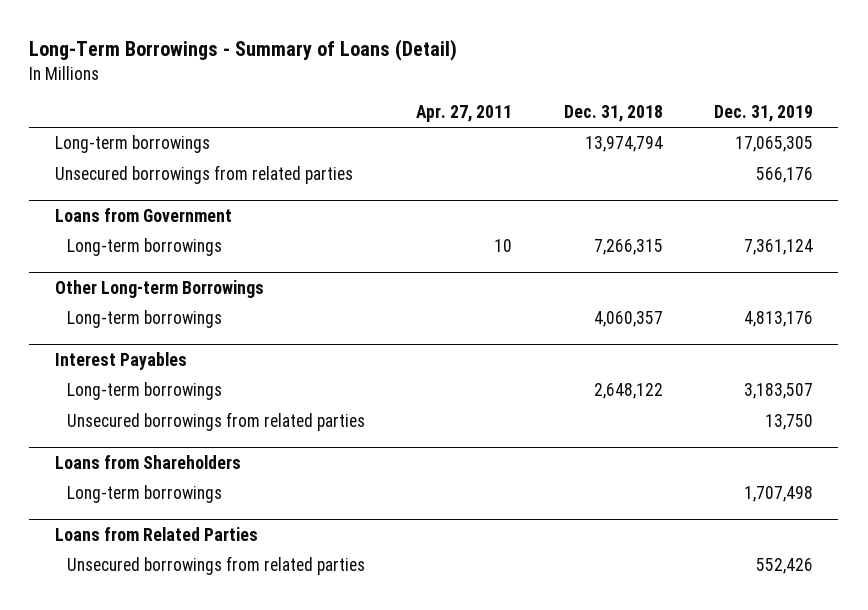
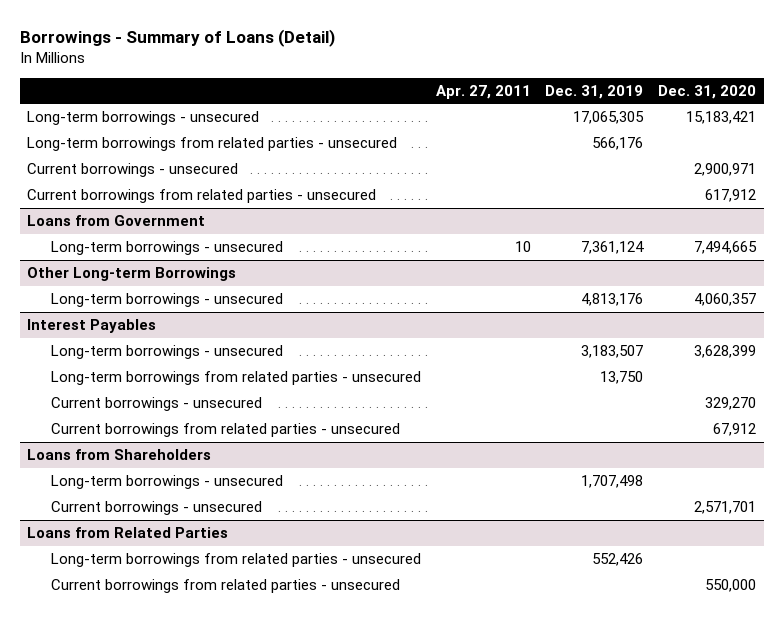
- Long-Term Borrowings - Summary of Loans (Detail)
+ Borrowings - Summary of Loans (Detail)
- | Apr. 27, 2011 | Dec. 31, 2018 | Dec. 31, 2019
+ | Apr. 27, 2011 | Dec. 31, 2019 | Dec. 31, 2020
- Long-term borrowings | | 13,974,794 | 17,065,305
- Unsecured borrowings from related parties | | | 566,176
+ Long-term borrowings - unsecured | | 17,065,305 | 15,183,421
+ Long-term borrowings from related parties - unsecured | | 566,176 |
+ Current borrowings - unsecured | | | 2,900,971
+ Current borrowings from related parties - unsecured | | | 617,912
@ Loans from Government
- Long-term borrowings | 10 | 7,266,315 | 7,361,124
+ Long-term borrowings - unsecured | 10 | 7,361,124 | 7,494,665
@ Other Long-term Borrowings
- Long-term borrowings | | 4,060,357 | 4,813,176
+ Long-term borrowings - unsecured | | 4,813,176 | 4,060,357
@ Interest Payables
- Long-term borrowings | | 2,648,122 | 3,183,507
- Unsecured borrowings from related parties | | | 13,750
+ Long-term borrowings - unsecured | | 3,183,507 | 3,628,399
+ Long-term borrowings from related parties - unsecured | | 13,750 |
+ Current borrowings - unsecured | | | 329,270
+ Current borrowings from related parties - unsecured | | | 67,912
@ Loans from Shareholders
- Long-term borrowings | | | 1,707,498
+ Long-term borrowings - unsecured | | 1,707,498 |
+ Current borrowings - unsecured | | | 2,571,701
@ Loans from Related Parties
- Unsecured borrowings from related parties | | | 552,426
+ Long-term borrowings from related parties - unsecured | | 552,426 |
+ Current borrowings from related parties - unsecured | | | 550,000

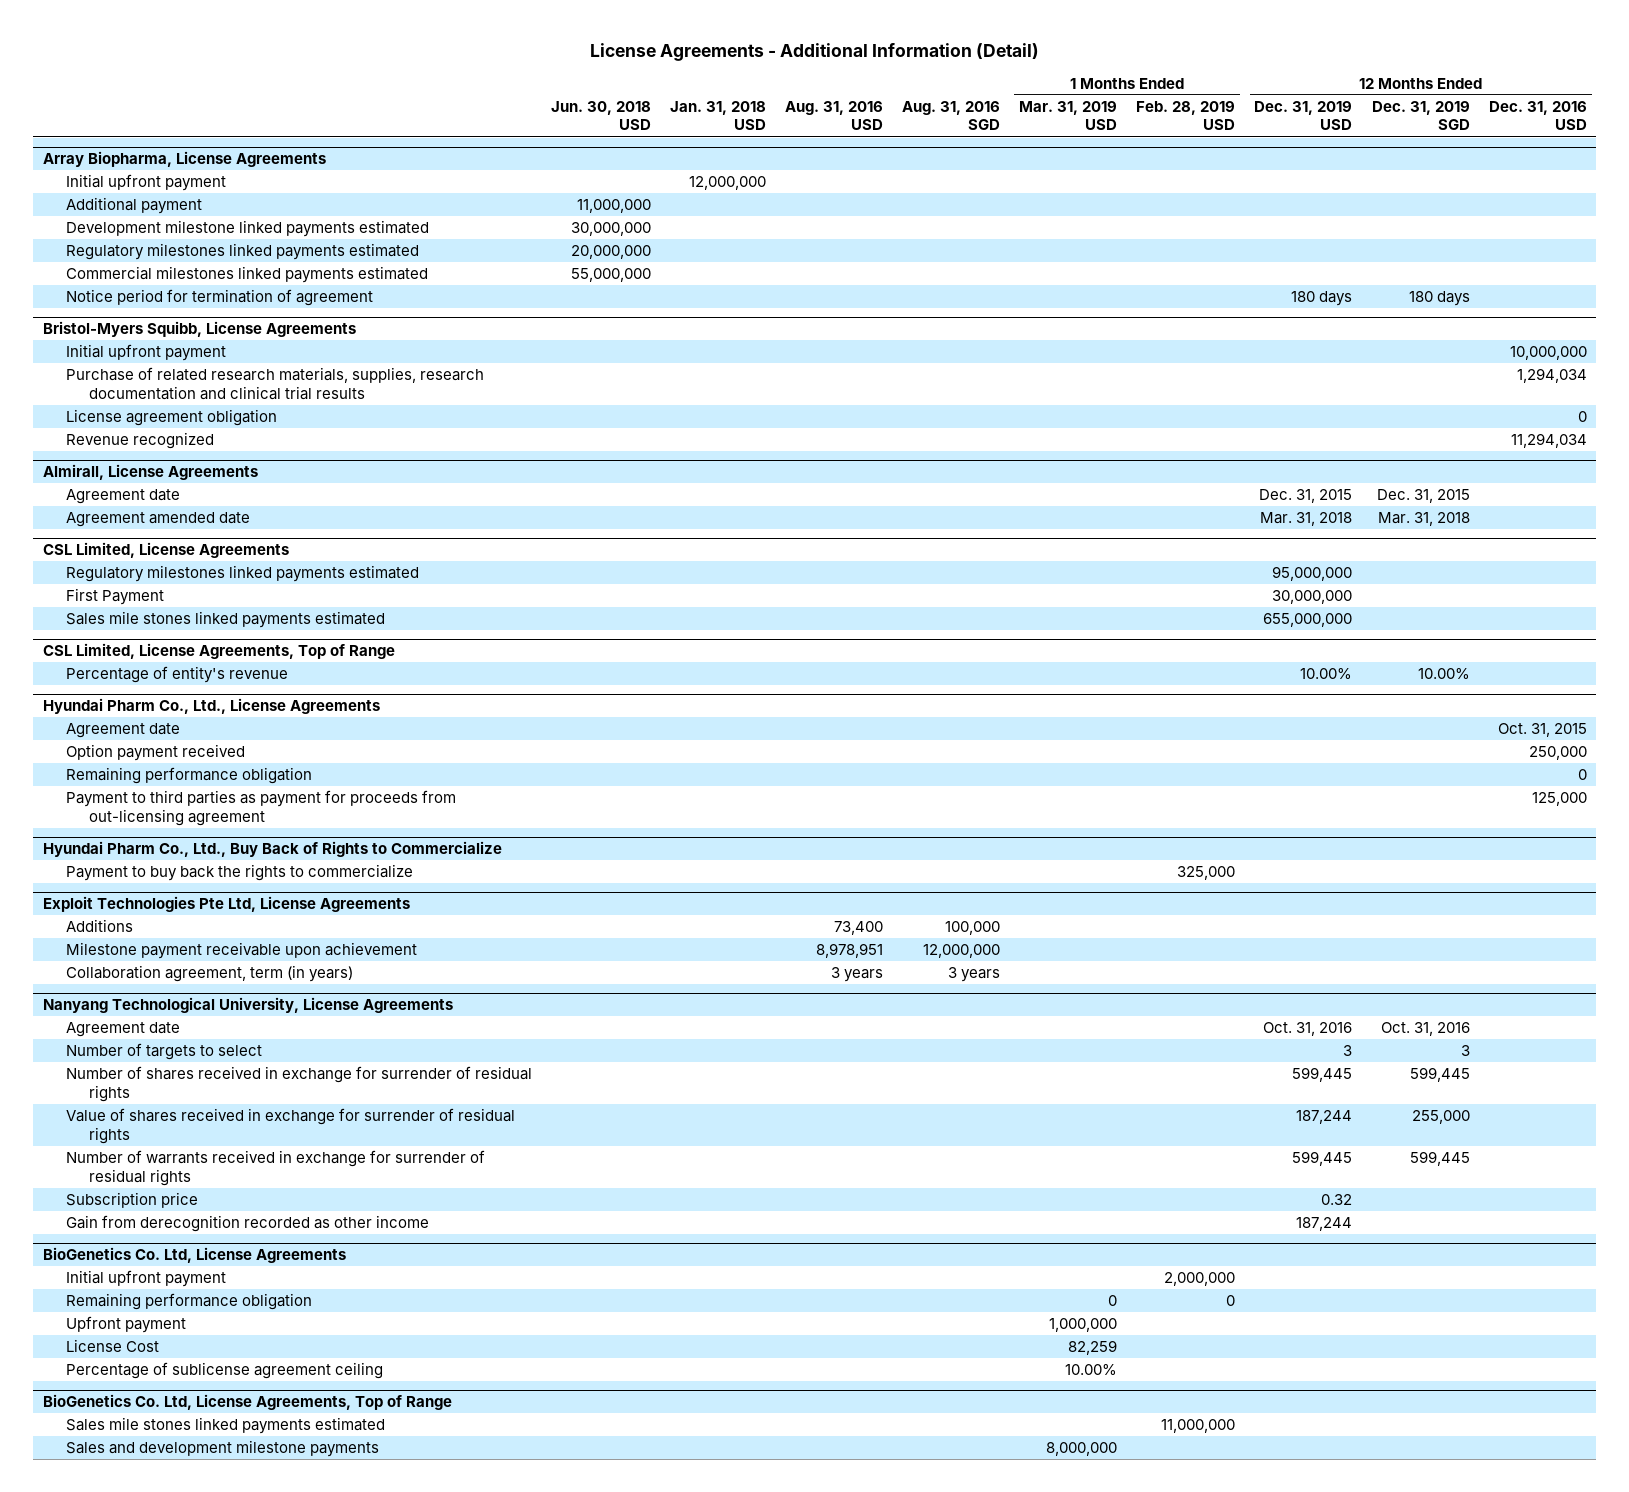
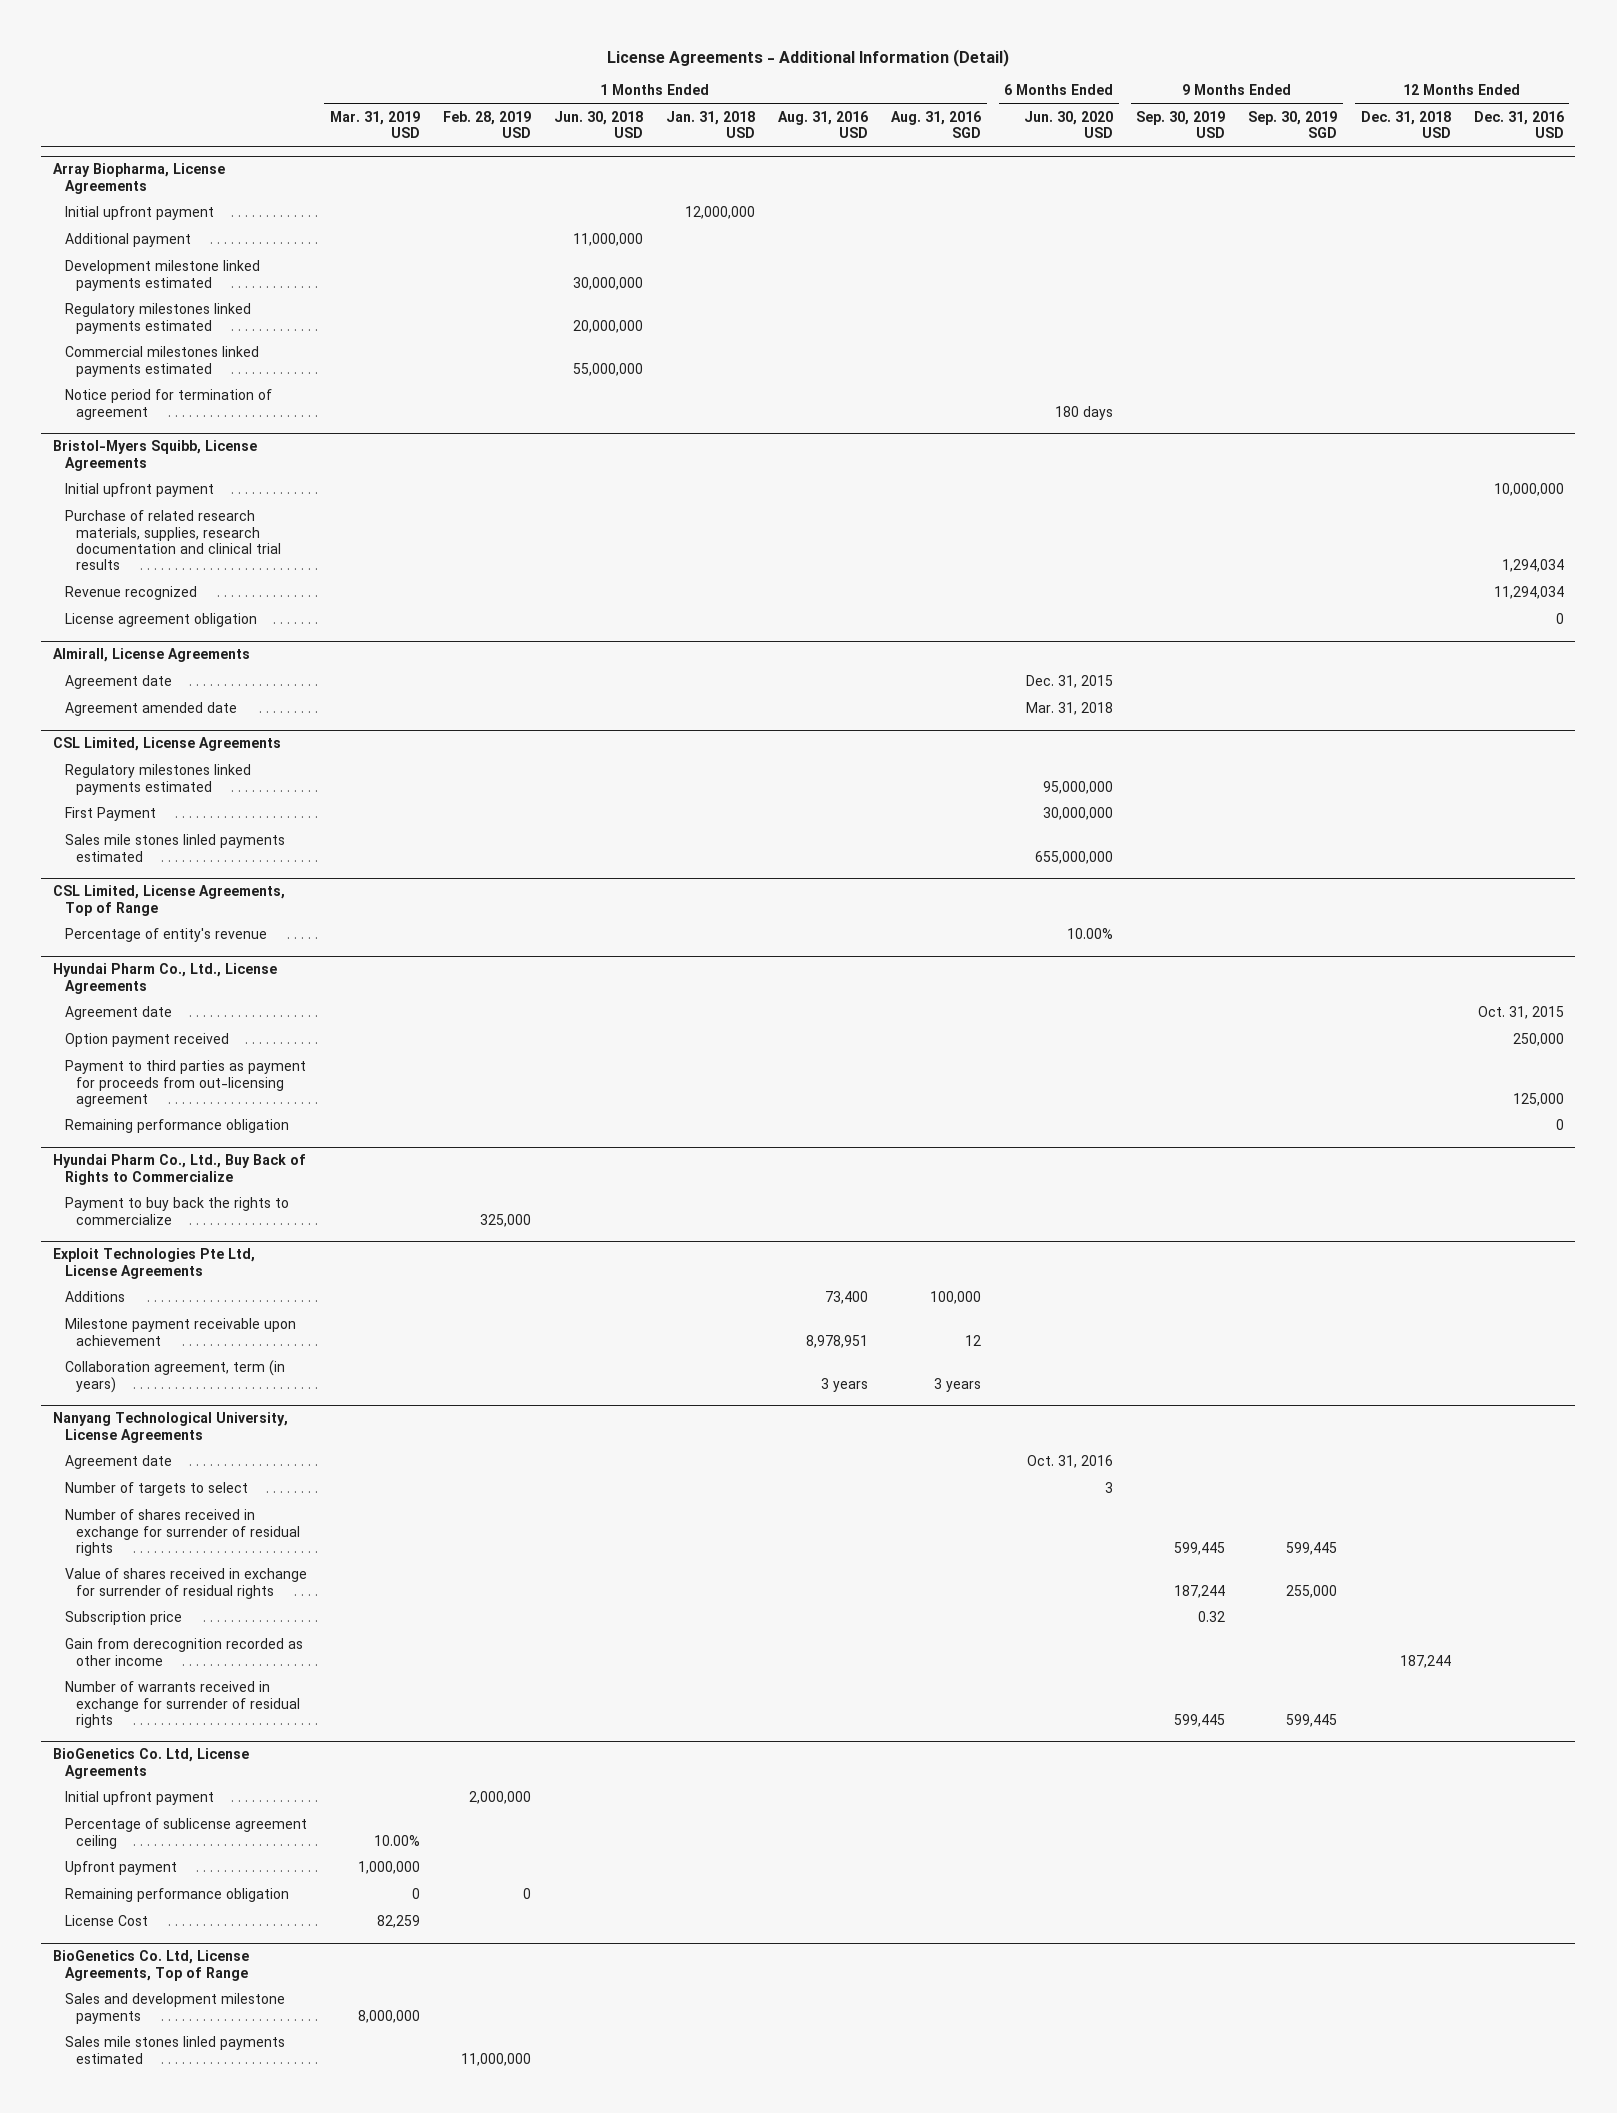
- | Jun. 30, 2018 USD | Jan. 31, 2018 USD | Aug. 31, 2016 USD | Aug. 31, 2016 SGD | 1 Months Ended Mar. 31, 2019 USD | 1 Months Ended Feb. 28, 2019 USD | 12 Months Ended Dec. 31, 2019 USD | 12 Months Ended Dec. 31, 2019 SGD | 12 Months Ended Dec. 31, 2016 USD
+ | 1 Months Ended Mar. 31, 2019 USD | 1 Months Ended Feb. 28, 2019 USD | 1 Months Ended Jun. 30, 2018 USD | 1 Months Ended Jan. 31, 2018 USD | 1 Months Ended Aug. 31, 2016 USD | 1 Months Ended Aug. 31, 2016 SGD | 6 Months Ended Jun. 30, 2020 USD | 9 Months Ended Sep. 30, 2019 USD | 9 Months Ended Sep. 30, 2019 SGD | 12 Months Ended Dec. 31, 2018 USD | 12 Months Ended Dec. 31, 2016 USD
@ Bristol-Myers Squibb, License Agreements
moved down: License agreement obligation | | | | | | | | | | | 0
@ CSL Limited, License Agreements
- Sales mile stones linked payments estimated | | | | | | | 655,000,000 | |
+ Sales mile stones linled payments estimated | | | | | | | 655,000,000 | | | |
@ Hyundai Pharm Co., Ltd., License Agreements
moved down: Remaining performance obligation | | | | | | | | | | | 0
@ Nanyang Technological University, License Agreements
moved down: Number of warrants received in exchange for surrender of residual rights | | | | | | | | 599,445 | 599,445 | |
@ BioGenetics Co. Ltd, License Agreements
moved up: Percentage of sublicense agreement ceiling | 10.00% | | | | | | | | | |
moved down: Remaining performance obligation | 0 | 0 | | | | | | | | |
@ BioGenetics Co. Ltd, License Agreements, Top of Range
- Sales mile stones linked payments estimated | | | | | | 11,000,000 | | |
+ Sales mile stones linled payments estimated | | 11,000,000 | | | | | | | | |

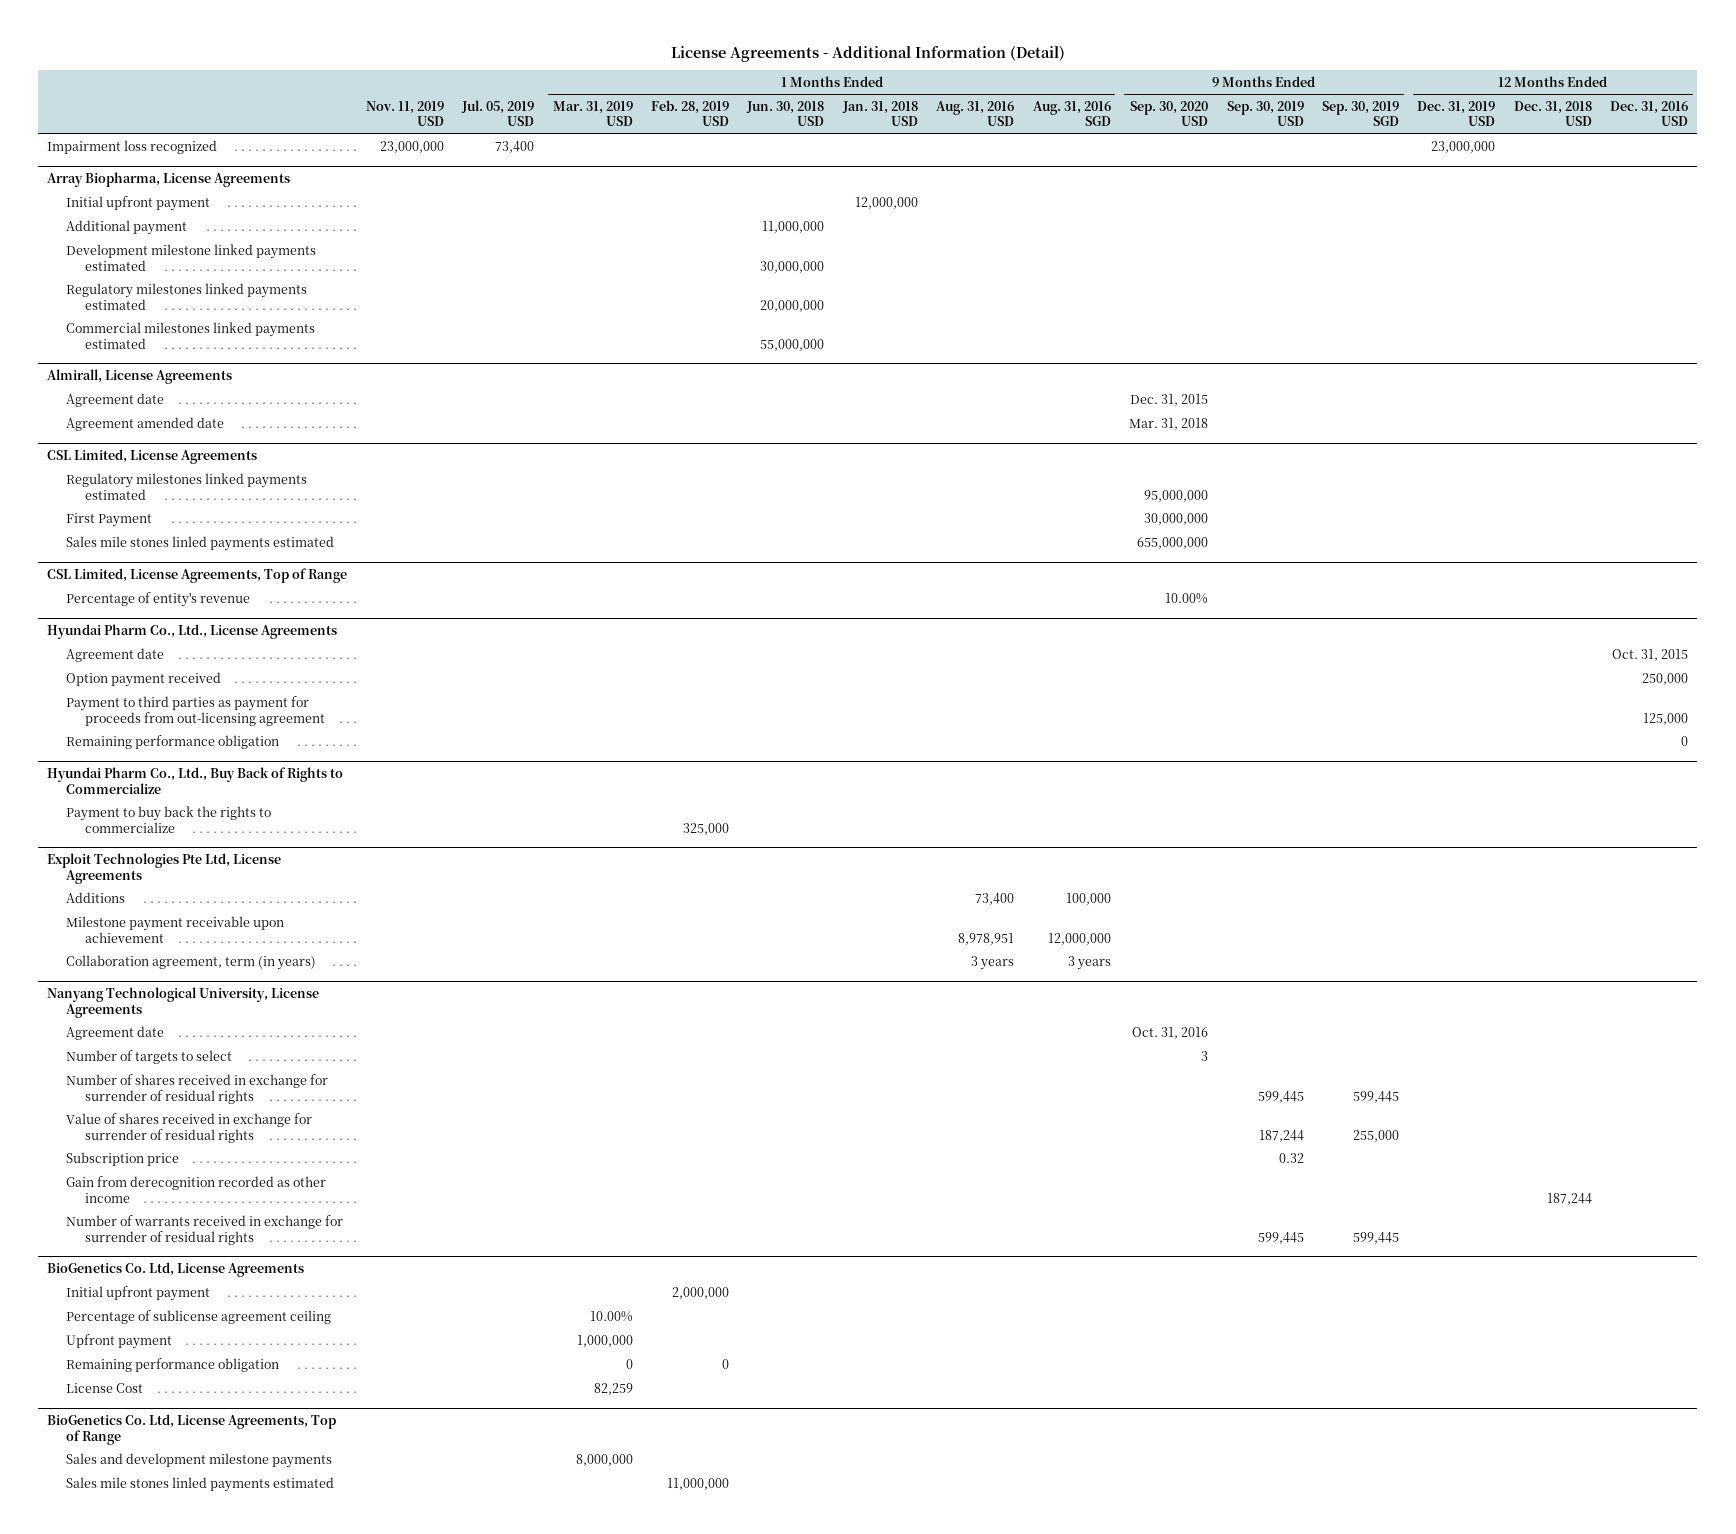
- | 1 Months Ended Mar. 31, 2019 USD | 1 Months Ended Feb. 28, 2019 USD | 1 Months Ended Jun. 30, 2018 USD | 1 Months Ended Jan. 31, 2018 USD | 1 Months Ended Aug. 31, 2016 USD | 1 Months Ended Aug. 31, 2016 SGD | 6 Months Ended Jun. 30, 2020 USD | 9 Months Ended Sep. 30, 2019 USD | 9 Months Ended Sep. 30, 2019 SGD | 12 Months Ended Dec. 31, 2018 USD | 12 Months Ended Dec. 31, 2016 USD
+ | Nov. 11, 2019 USD | Jul. 05, 2019 USD | 1 Months Ended Mar. 31, 2019 USD | 1 Months Ended Feb. 28, 2019 USD | 1 Months Ended Jun. 30, 2018 USD | 1 Months Ended Jan. 31, 2018 USD | 1 Months Ended Aug. 31, 2016 USD | 1 Months Ended Aug. 31, 2016 SGD | 9 Months Ended Sep. 30, 2020 USD | 9 Months Ended Sep. 30, 2019 USD | 9 Months Ended Sep. 30, 2019 SGD | 12 Months Ended Dec. 31, 2019 USD | 12 Months Ended Dec. 31, 2018 USD | 12 Months Ended Dec. 31, 2016 USD
+ Impairment loss recognized | 23,000,000 | 73,400 | | | | | | | | | | 23,000,000 | |
@ Array Biopharma, License Agreements
- Notice period for termination of agreement | | | | | | | 180 days | | | |
- Bristol-Myers Squibb, License Agreements
- Initial upfront payment | | | | | | | | | | | 10,000,000
- Purchase of related research materials, supplies, research documentation and clinical trial results | | | | | | | | | | | 1,294,034
- Revenue recognized | | | | | | | | | | | 11,294,034
- License agreement obligation | | | | | | | | | | | 0
@ Exploit Technologies Pte Ltd, License Agreements
- Milestone payment receivable upon achievement | | | | | 8,978,951 | 12 | | | | |
+ Milestone payment receivable upon achievement | | | | | | | 8,978,951 | 12,000,000 | | | | | |

